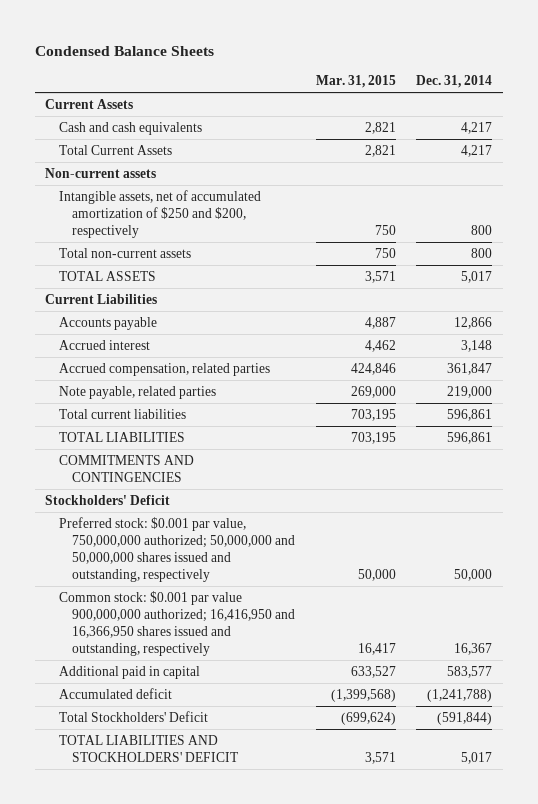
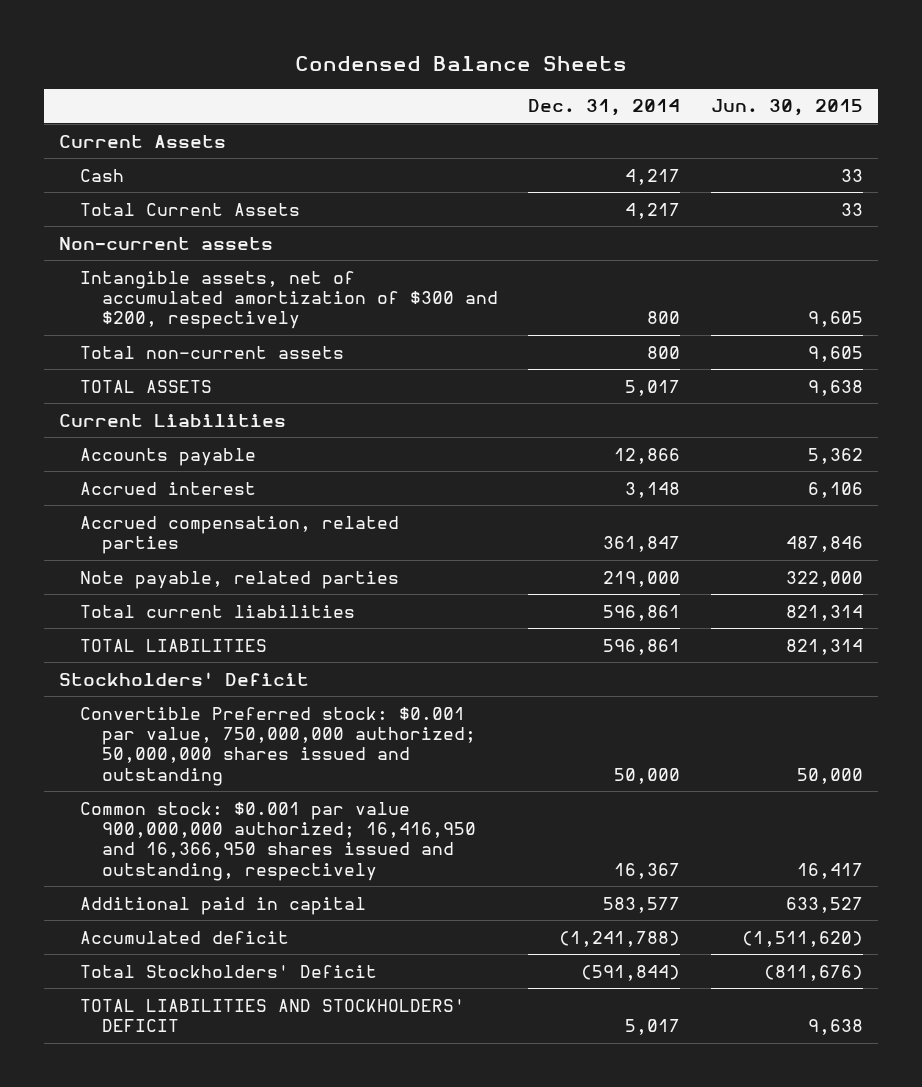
- | Mar. 31, 2015 | Dec. 31, 2014
+ | Dec. 31, 2014 | Jun. 30, 2015
- Cash and cash equivalents | 2,821 | 4,217
+ Cash | 4,217 | 33
- Intangible assets, net of accumulated amortization of $250 and $200, respectively | 750 | 800
+ Intangible assets, net of accumulated amortization of $300 and $200, respectively | 800 | 9,605
- COMMITMENTS AND CONTINGENCIES
- Preferred stock: $0.001 par value, 750,000,000 authorized; 50,000,000 and 50,000,000 shares issued and outstanding, respectively | 50,000 | 50,000
+ Convertible Preferred stock: $0.001 par value, 750,000,000 authorized; 50,000,000 shares issued and outstanding | 50,000 | 50,000

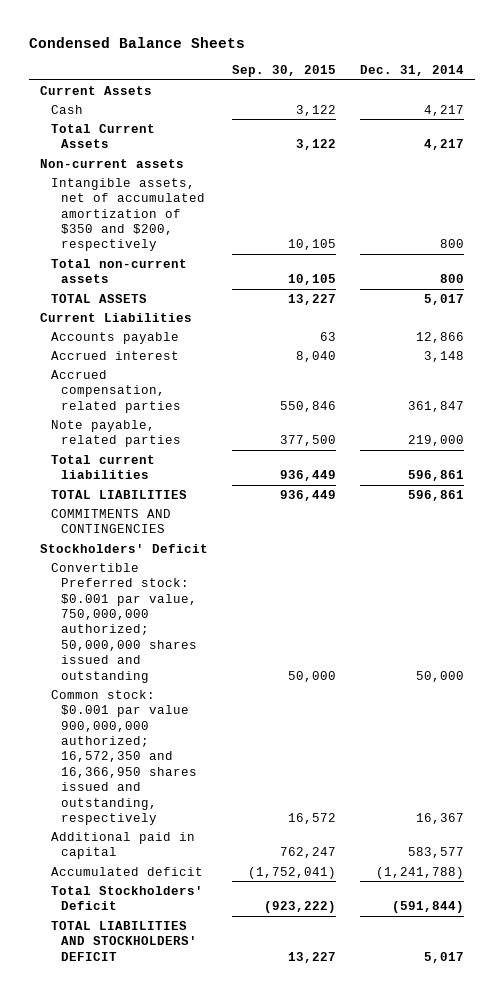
- | Dec. 31, 2014 | Jun. 30, 2015
+ | Sep. 30, 2015 | Dec. 31, 2014
- Intangible assets, net of accumulated amortization of $300 and $200, respectively | 800 | 9,605
+ Intangible assets, net of accumulated amortization of $350 and $200, respectively | 10,105 | 800
+ COMMITMENTS AND CONTINGENCIES
- Common stock: $0.001 par value 900,000,000 authorized; 16,416,950 and 16,366,950 shares issued and outstanding, respectively | 16,367 | 16,417
+ Common stock: $0.001 par value 900,000,000 authorized; 16,572,350 and 16,366,950 shares issued and outstanding, respectively | 16,572 | 16,367

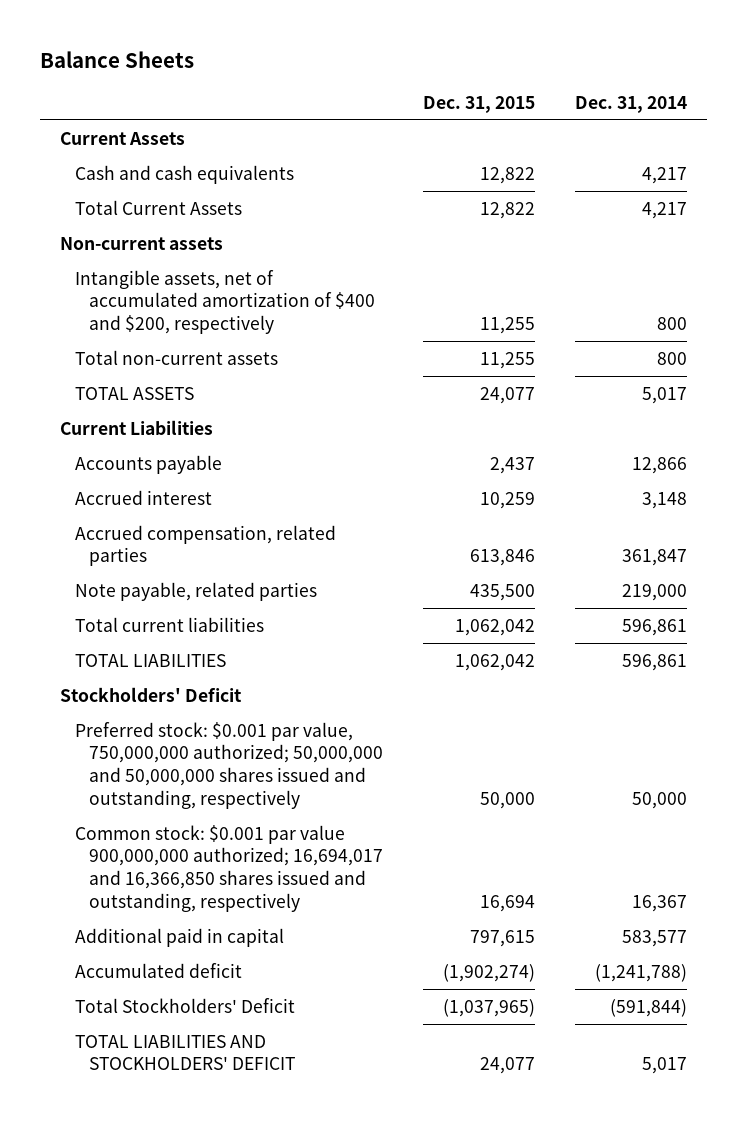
- Condensed Balance Sheets
+ Balance Sheets
- | Sep. 30, 2015 | Dec. 31, 2014
+ | Dec. 31, 2015 | Dec. 31, 2014
- Cash | 3,122 | 4,217
+ Cash and cash equivalents | 12,822 | 4,217
- Intangible assets, net of accumulated amortization of $350 and $200, respectively | 10,105 | 800
+ Intangible assets, net of accumulated amortization of $400 and $200, respectively | 11,255 | 800
- COMMITMENTS AND CONTINGENCIES
- Convertible Preferred stock: $0.001 par value, 750,000,000 authorized; 50,000,000 shares issued and outstanding | 50,000 | 50,000
- Common stock: $0.001 par value 900,000,000 authorized; 16,572,350 and 16,366,950 shares issued and outstanding, respectively | 16,572 | 16,367
+ Preferred stock: $0.001 par value, 750,000,000 authorized; 50,000,000 and 50,000,000 shares issued and outstanding, respectively | 50,000 | 50,000
+ Common stock: $0.001 par value 900,000,000 authorized; 16,694,017 and 16,366,850 shares issued and outstanding, respectively | 16,694 | 16,367

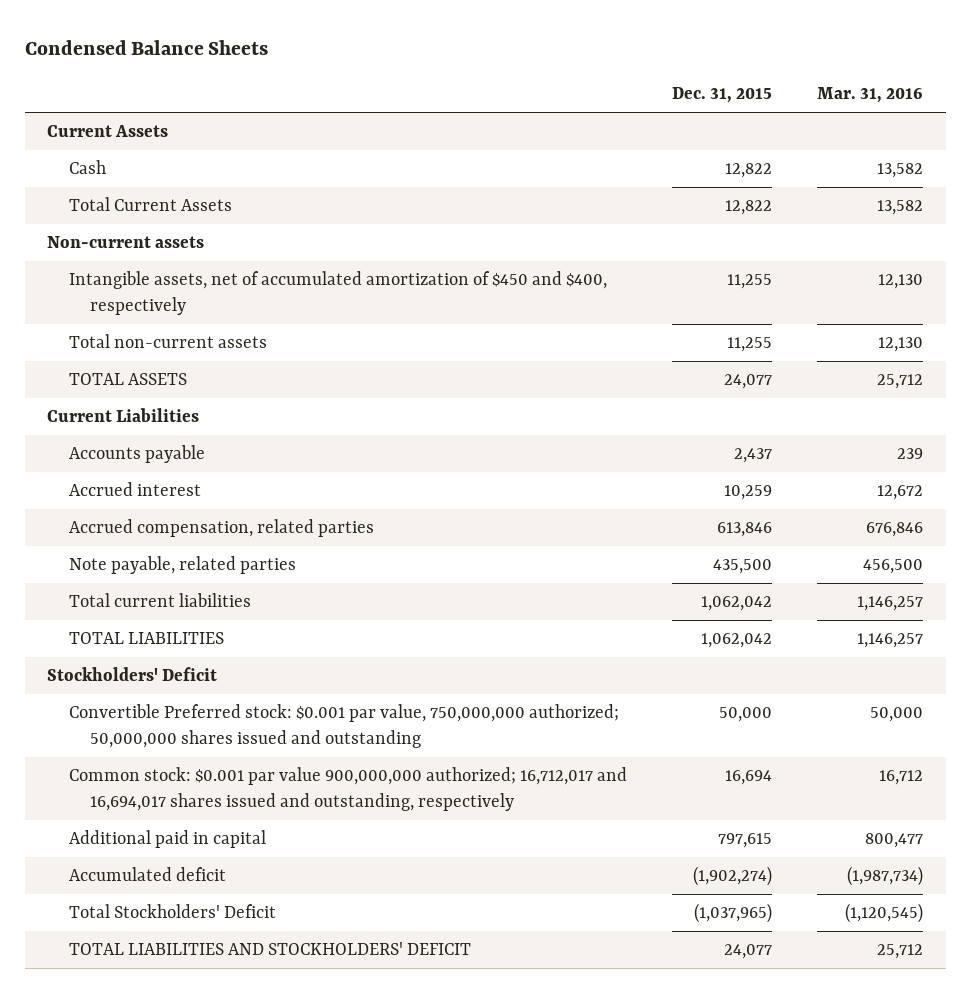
- Balance Sheets
+ Condensed Balance Sheets
- | Dec. 31, 2015 | Dec. 31, 2014
+ | Dec. 31, 2015 | Mar. 31, 2016
- Cash and cash equivalents | 12,822 | 4,217
+ Cash | 12,822 | 13,582
- Intangible assets, net of accumulated amortization of $400 and $200, respectively | 11,255 | 800
+ Intangible assets, net of accumulated amortization of $450 and $400, respectively | 11,255 | 12,130
- Preferred stock: $0.001 par value, 750,000,000 authorized; 50,000,000 and 50,000,000 shares issued and outstanding, respectively | 50,000 | 50,000
- Common stock: $0.001 par value 900,000,000 authorized; 16,694,017 and 16,366,850 shares issued and outstanding, respectively | 16,694 | 16,367
+ Convertible Preferred stock: $0.001 par value, 750,000,000 authorized; 50,000,000 shares issued and outstanding | 50,000 | 50,000
+ Common stock: $0.001 par value 900,000,000 authorized; 16,712,017 and 16,694,017 shares issued and outstanding, respectively | 16,694 | 16,712

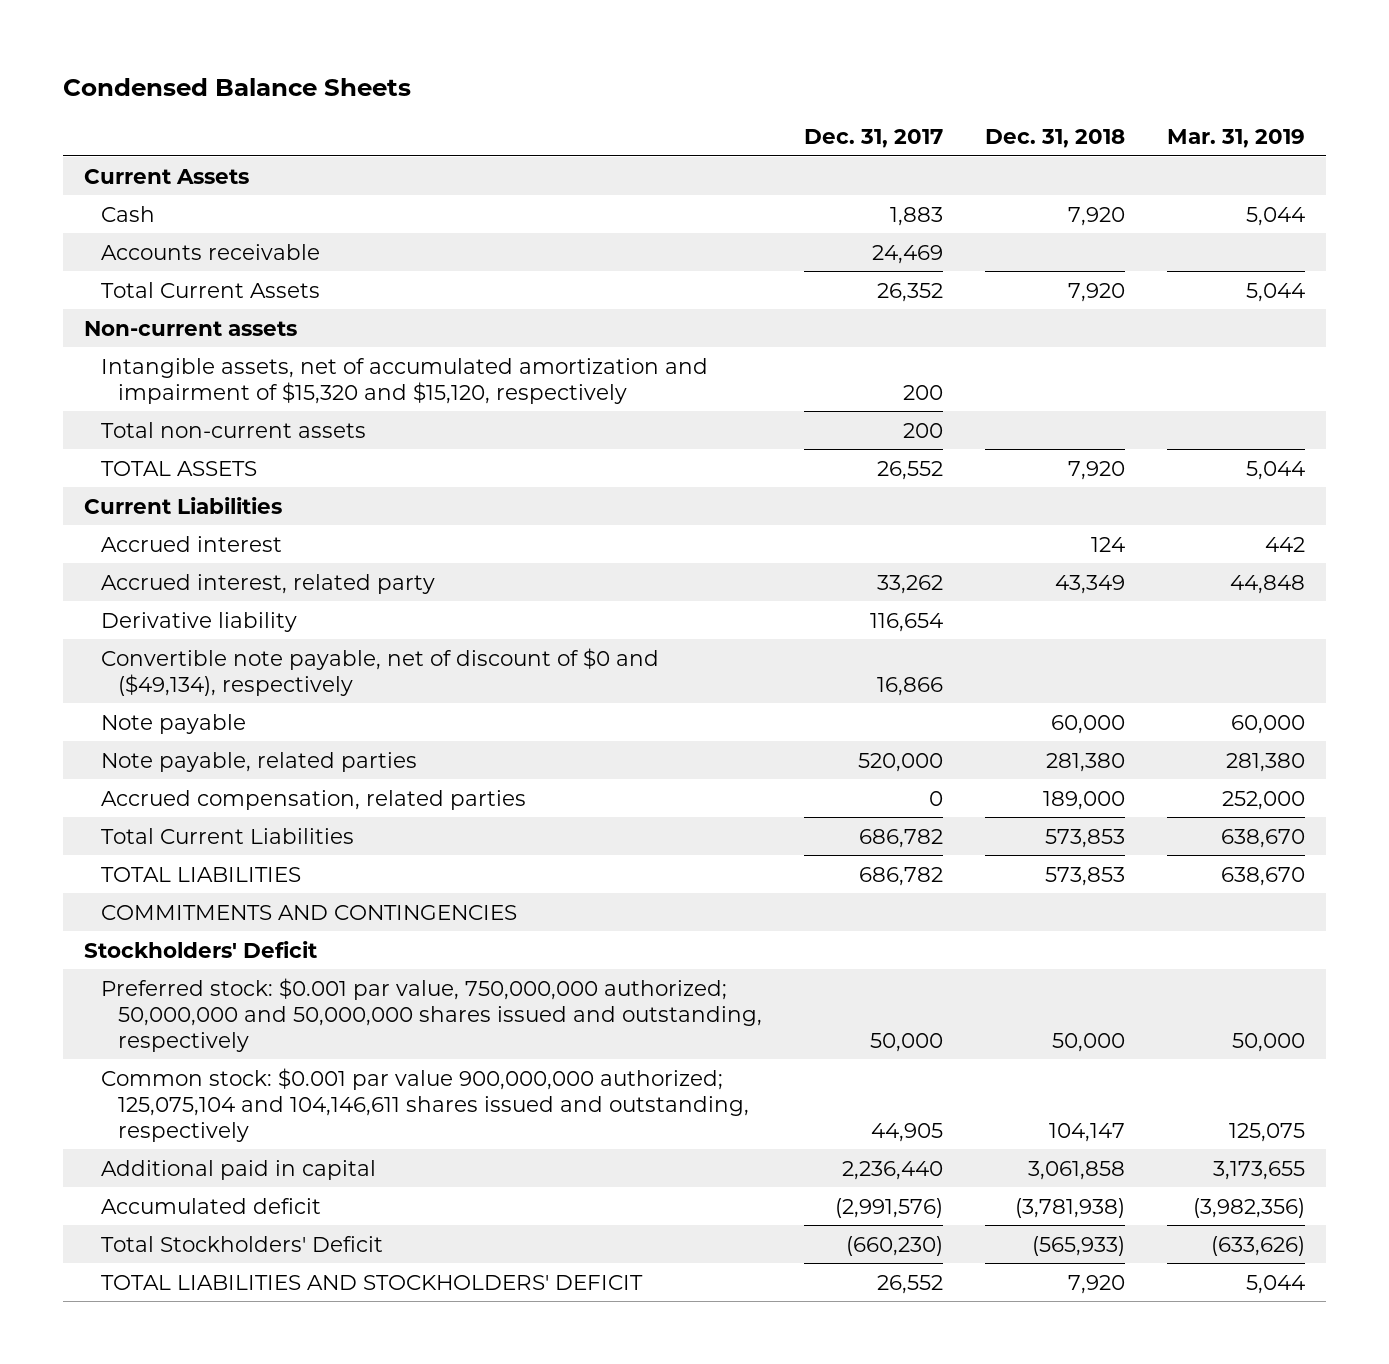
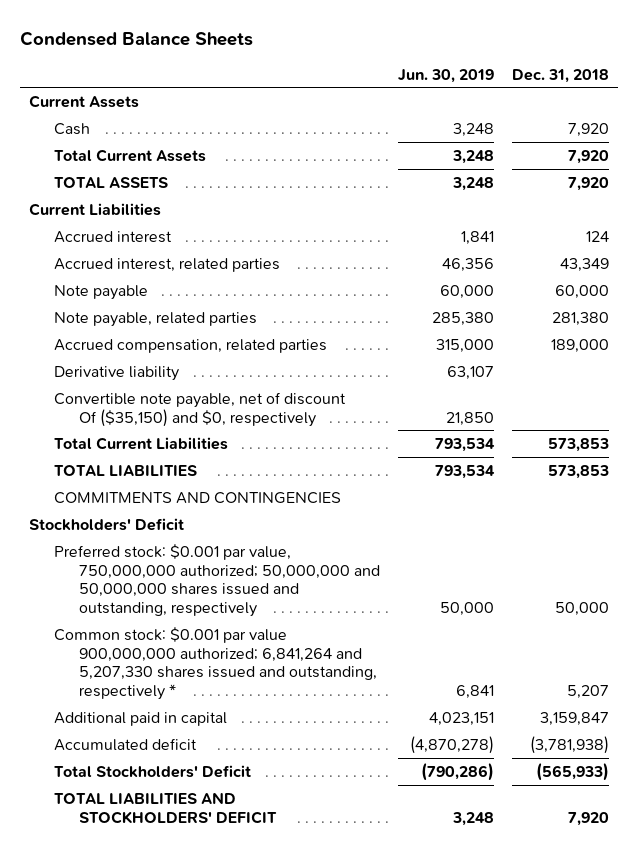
- | Dec. 31, 2017 | Dec. 31, 2018 | Mar. 31, 2019
+ | Jun. 30, 2019 | Dec. 31, 2018
- Accounts receivable | 24,469 | |
- Non-current assets
- Intangible assets, net of accumulated amortization and impairment of $15,320 and $15,120, respectively | 200 | |
- Total non-current assets | 200 | |
- Accrued interest, related party | 33,262 | 43,349 | 44,848
- Convertible note payable, net of discount of $0 and ($49,134), respectively | 16,866 | |
+ Accrued interest, related parties | 46,356 | 43,349
moved down: Derivative liability | 63,107 |
+ Convertible note payable, net of discount Of ($35,150) and $0, respectively | 21,850 |
- Common stock: $0.001 par value 900,000,000 authorized; 125,075,104 and 104,146,611 shares issued and outstanding, respectively | 44,905 | 104,147 | 125,075
- Additional paid in capital | 2,236,440 | 3,061,858 | 3,173,655
+ Common stock: $0.001 par value 900,000,000 authorized; 6,841,264 and 5,207,330 shares issued and outstanding, respectively * | 6,841 | 5,207
+ Additional paid in capital | 4,023,151 | 3,159,847

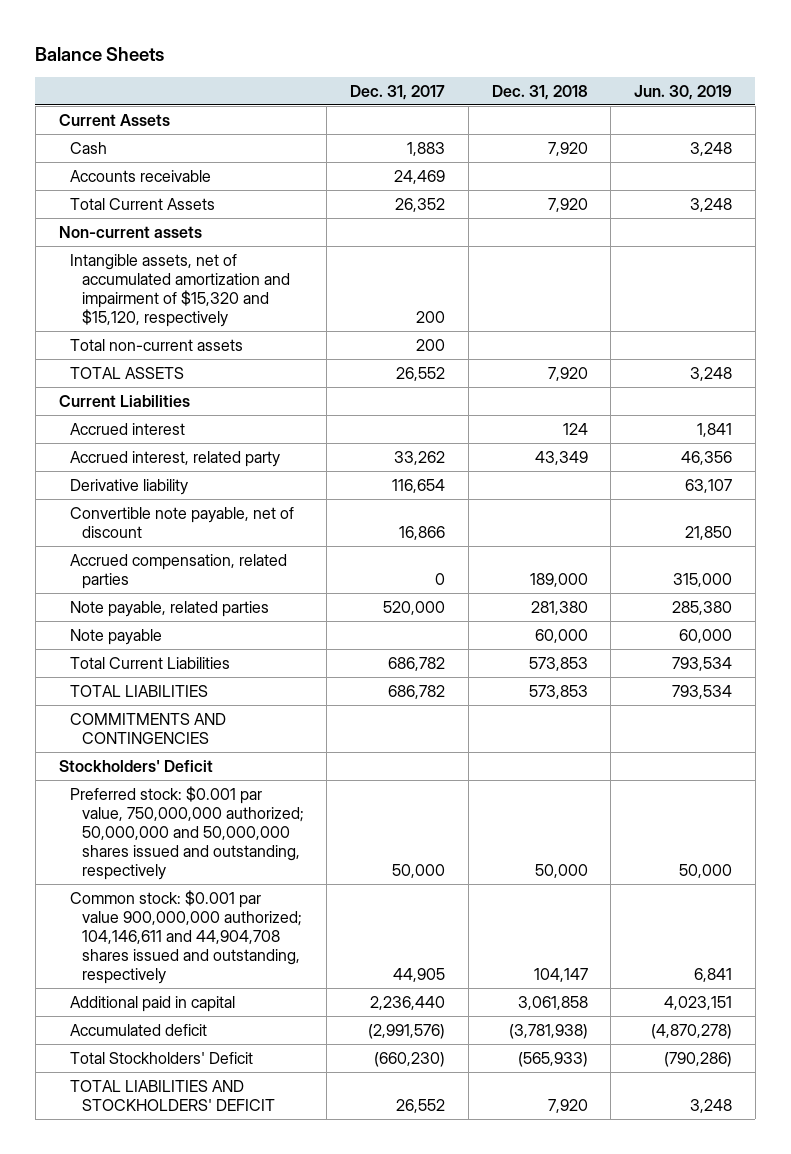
- Condensed Balance Sheets
+ Balance Sheets
- | Jun. 30, 2019 | Dec. 31, 2018
+ | Dec. 31, 2017 | Dec. 31, 2018 | Jun. 30, 2019
+ Accounts receivable | 24,469 | |
+ Non-current assets
+ Intangible assets, net of accumulated amortization and impairment of $15,320 and $15,120, respectively | 200 | |
+ Total non-current assets | 200 | |
- Accrued interest, related parties | 46,356 | 43,349
+ Accrued interest, related party | 33,262 | 43,349 | 46,356
- Convertible note payable, net of discount Of ($35,150) and $0, respectively | 21,850 |
+ Convertible note payable, net of discount | 16,866 | | 21,850
moved down: Accrued compensation, related parties | 0 | 189,000 | 315,000
moved down: Note payable, related parties | 520,000 | 281,380 | 285,380
moved down: Note payable | | 60,000 | 60,000
- Common stock: $0.001 par value 900,000,000 authorized; 6,841,264 and 5,207,330 shares issued and outstanding, respectively * | 6,841 | 5,207
- Additional paid in capital | 4,023,151 | 3,159,847
+ Common stock: $0.001 par value 900,000,000 authorized; 104,146,611 and 44,904,708 shares issued and outstanding, respectively | 44,905 | 104,147 | 6,841
+ Additional paid in capital | 2,236,440 | 3,061,858 | 4,023,151

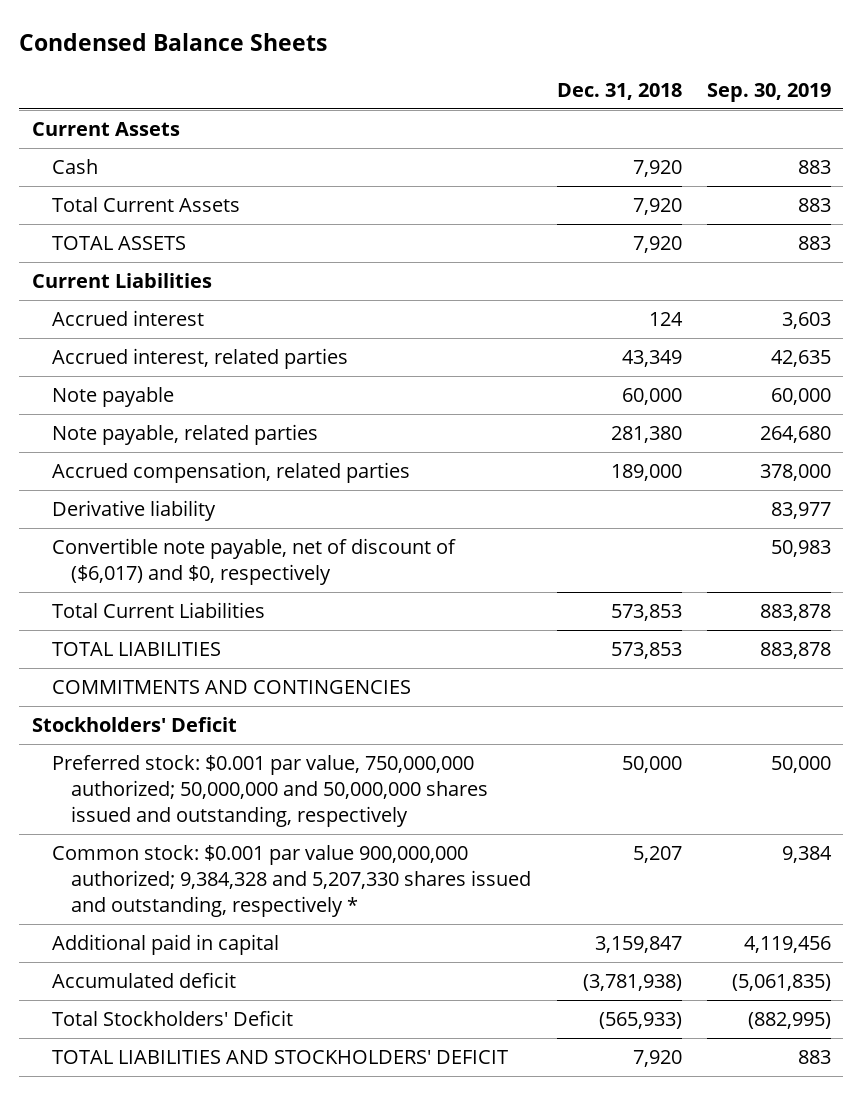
- Balance Sheets
+ Condensed Balance Sheets
- | Dec. 31, 2017 | Dec. 31, 2018 | Jun. 30, 2019
+ | Dec. 31, 2018 | Sep. 30, 2019
- Accounts receivable | 24,469 | |
- Non-current assets
- Intangible assets, net of accumulated amortization and impairment of $15,320 and $15,120, respectively | 200 | |
- Total non-current assets | 200 | |
- Accrued interest, related party | 33,262 | 43,349 | 46,356
- Convertible note payable, net of discount | 16,866 | | 21,850
+ Accrued interest, related parties | 43,349 | 42,635
moved down: Note payable, related parties | 281,380 | 264,680
moved down: Accrued compensation, related parties | 189,000 | 378,000
moved down: Derivative liability | | 83,977
+ Convertible note payable, net of discount of ($6,017) and $0, respectively | | 50,983
- Common stock: $0.001 par value 900,000,000 authorized; 104,146,611 and 44,904,708 shares issued and outstanding, respectively | 44,905 | 104,147 | 6,841
- Additional paid in capital | 2,236,440 | 3,061,858 | 4,023,151
+ Common stock: $0.001 par value 900,000,000 authorized; 9,384,328 and 5,207,330 shares issued and outstanding, respectively * | 5,207 | 9,384
+ Additional paid in capital | 3,159,847 | 4,119,456

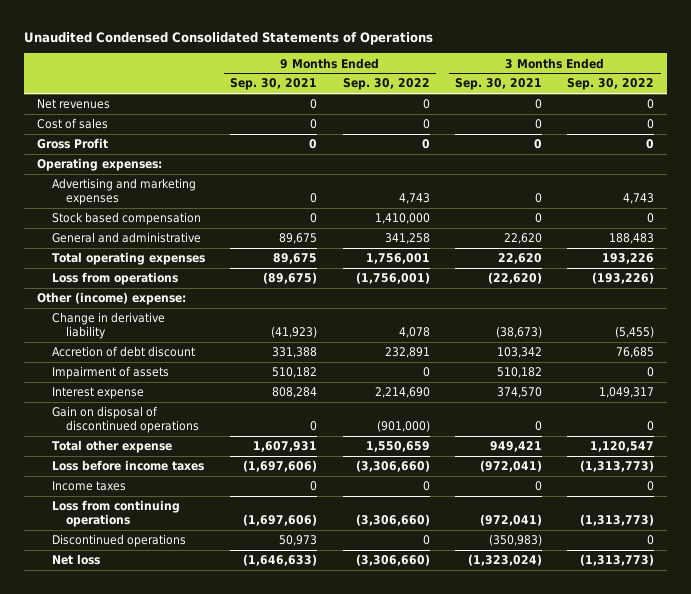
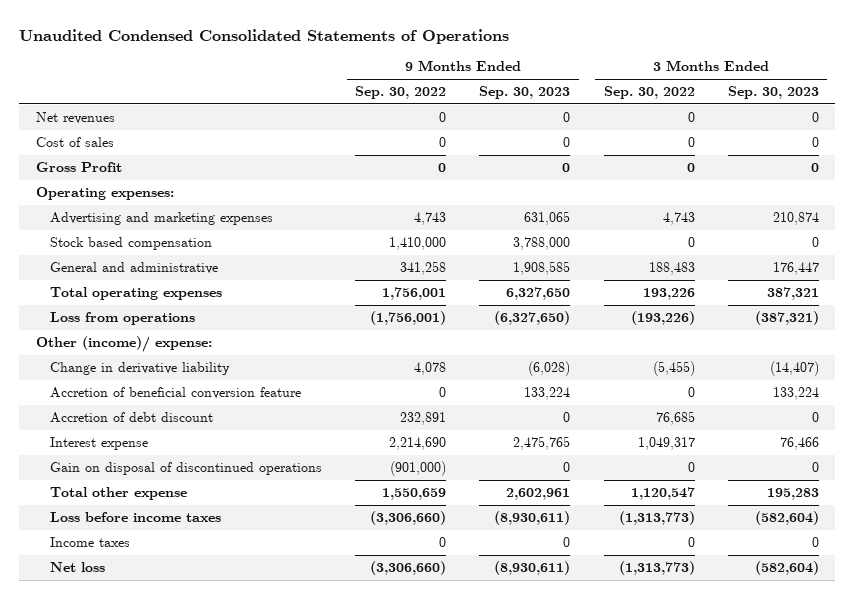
- | 9 Months Ended Sep. 30, 2021 | 9 Months Ended Sep. 30, 2022 | 3 Months Ended Sep. 30, 2021 | 3 Months Ended Sep. 30, 2022
+ | 9 Months Ended Sep. 30, 2022 | 9 Months Ended Sep. 30, 2023 | 3 Months Ended Sep. 30, 2022 | 3 Months Ended Sep. 30, 2023
- Other (income) expense:
+ Other (income)/ expense:
+ Accretion of beneficial conversion feature | 0 | 133,224 | 0 | 133,224
- Impairment of assets | 510,182 | 0 | 510,182 | 0
- Loss from continuing operations | (1,697,606) | (3,306,660) | (972,041) | (1,313,773)
- Discontinued operations | 50,973 | 0 | (350,983) | 0

